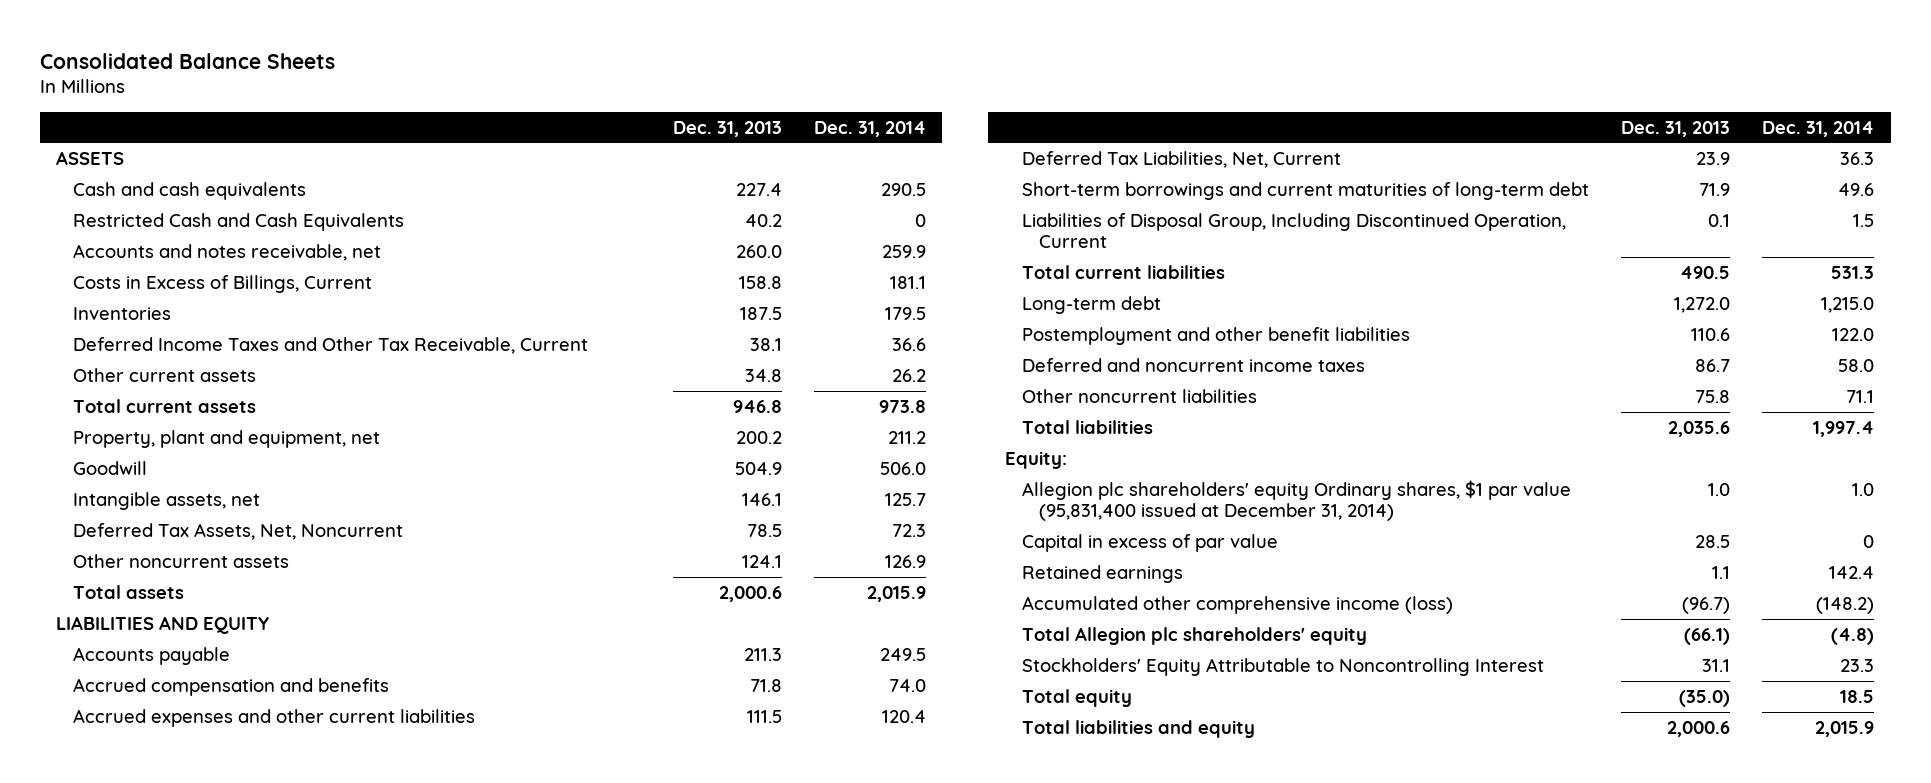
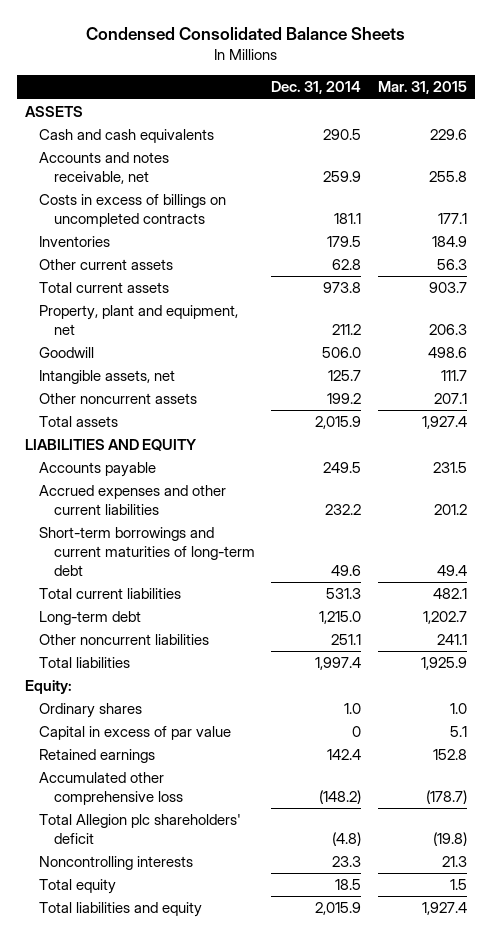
- Consolidated Balance Sheets
+ Condensed Consolidated Balance Sheets
- | Dec. 31, 2013 | Dec. 31, 2014
+ | Dec. 31, 2014 | Mar. 31, 2015
- Restricted Cash and Cash Equivalents | 40.2 | 0
- Costs in Excess of Billings, Current | 158.8 | 181.1
+ Costs in excess of billings on uncompleted contracts | 181.1 | 177.1
- Deferred Income Taxes and Other Tax Receivable, Current | 38.1 | 36.6
- Other current assets | 34.8 | 26.2
+ Other current assets | 62.8 | 56.3
- Deferred Tax Assets, Net, Noncurrent | 78.5 | 72.3
- Other noncurrent assets | 124.1 | 126.9
+ Other noncurrent assets | 199.2 | 207.1
- Accrued compensation and benefits | 71.8 | 74.0
- Accrued expenses and other current liabilities | 111.5 | 120.4
- Deferred Tax Liabilities, Net, Current | 23.9 | 36.3
+ Accrued expenses and other current liabilities | 232.2 | 201.2
- Liabilities of Disposal Group, Including Discontinued Operation, Current | 0.1 | 1.5
- Postemployment and other benefit liabilities | 110.6 | 122.0
- Deferred and noncurrent income taxes | 86.7 | 58.0
- Other noncurrent liabilities | 75.8 | 71.1
+ Other noncurrent liabilities | 251.1 | 241.1
- Allegion plc shareholders' equity Ordinary shares, $1 par value (95,831,400 issued at December 31, 2014) | 1.0 | 1.0
+ Ordinary shares | 1.0 | 1.0
- Accumulated other comprehensive income (loss) | (96.7) | (148.2)
- Total Allegion plc shareholders' equity | (66.1) | (4.8)
- Stockholders' Equity Attributable to Noncontrolling Interest | 31.1 | 23.3
+ Accumulated other comprehensive loss | (148.2) | (178.7)
+ Total Allegion plc shareholders' deficit | (4.8) | (19.8)
+ Noncontrolling interests | 23.3 | 21.3

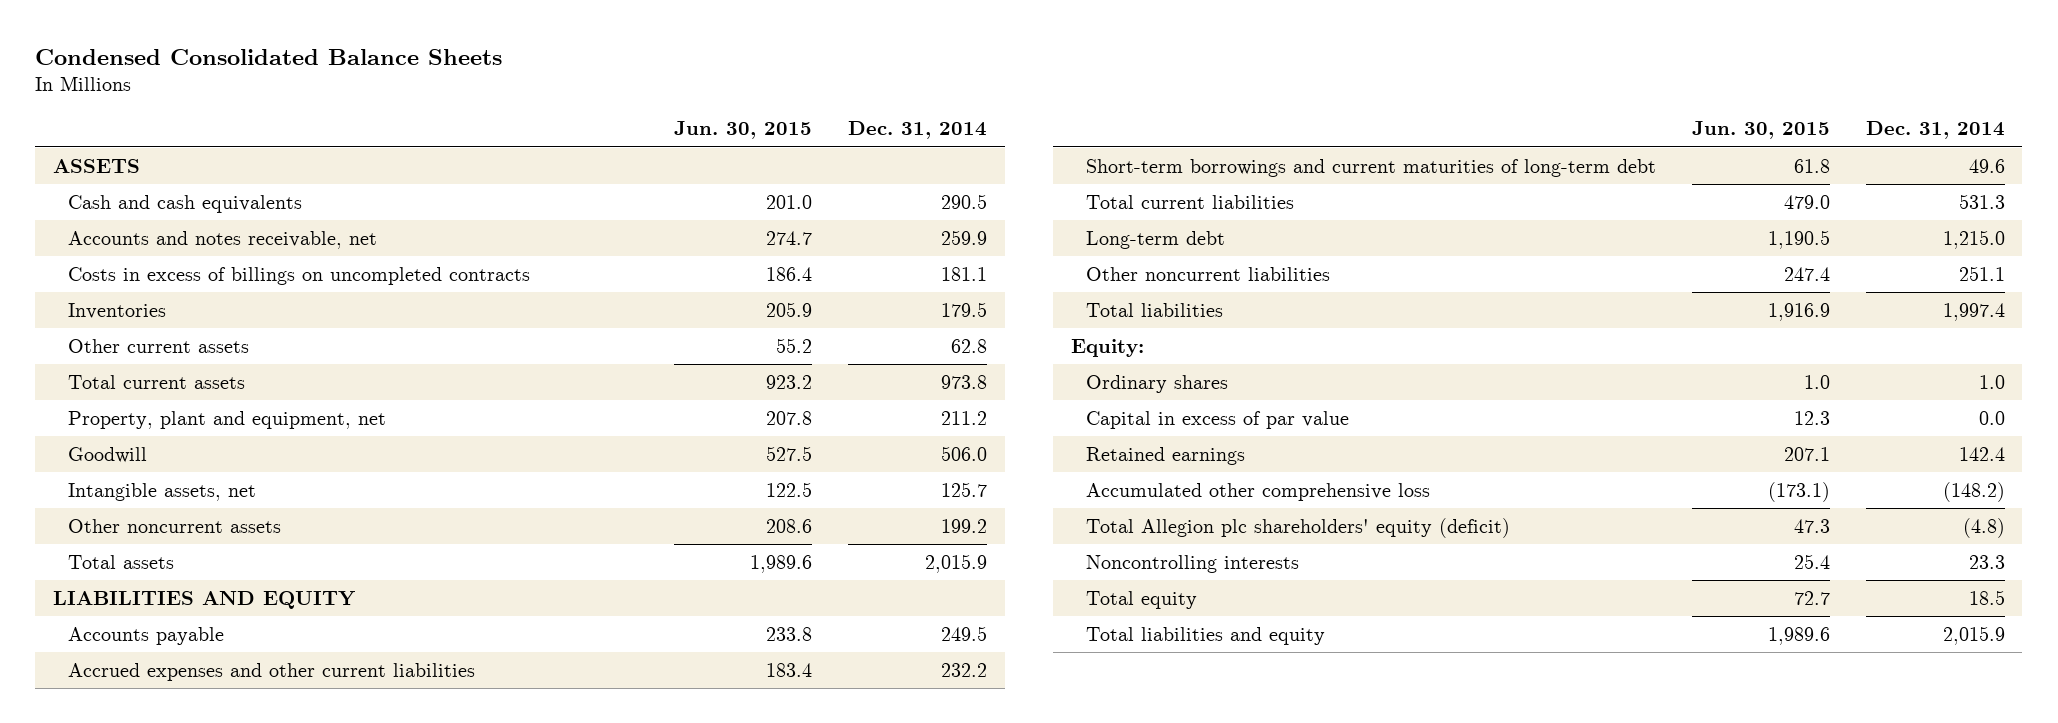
- | Dec. 31, 2014 | Mar. 31, 2015
+ | Jun. 30, 2015 | Dec. 31, 2014
- Capital in excess of par value | 0 | 5.1
+ Capital in excess of par value | 12.3 | 0.0
- Total Allegion plc shareholders' deficit | (4.8) | (19.8)
+ Total Allegion plc shareholders' equity (deficit) | 47.3 | (4.8)

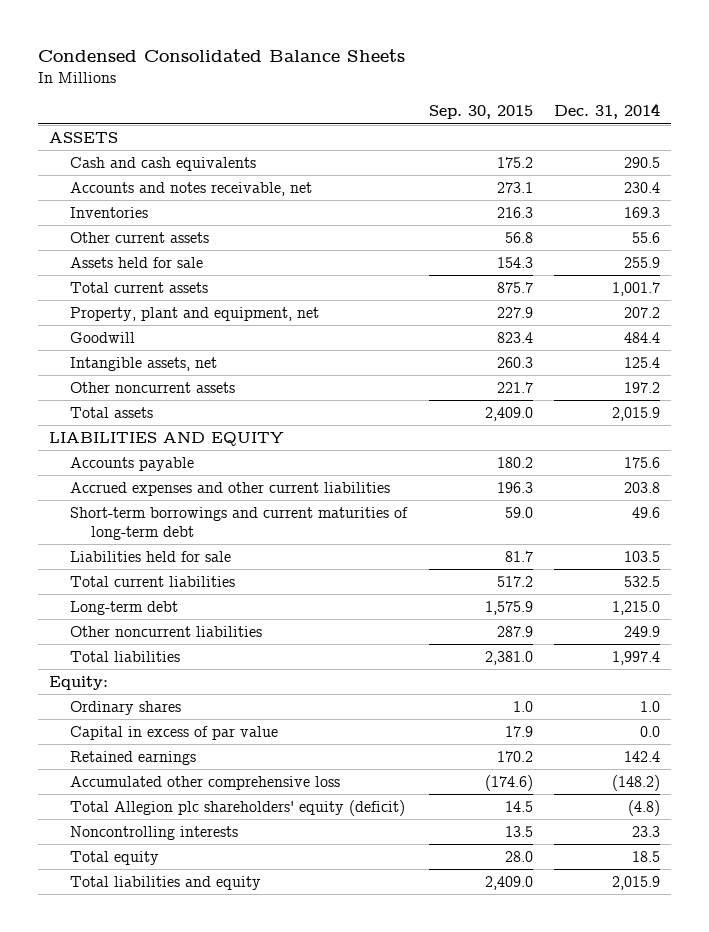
- | Jun. 30, 2015 | Dec. 31, 2014
+ | Sep. 30, 2015 | Dec. 31, 2014
- Accounts and notes receivable, net | 274.7 | 259.9
- Costs in excess of billings on uncompleted contracts | 186.4 | 181.1
- Inventories | 205.9 | 179.5
- Other current assets | 55.2 | 62.8
- Total current assets | 923.2 | 973.8
- Property, plant and equipment, net | 207.8 | 211.2
- Goodwill | 527.5 | 506.0
- Intangible assets, net | 122.5 | 125.7
- Other noncurrent assets | 208.6 | 199.2
+ Accounts and notes receivable, net | 273.1 | 230.4
+ Inventories | 216.3 | 169.3
+ Other current assets | 56.8 | 55.6
+ Assets held for sale | 154.3 | 255.9
+ Total current assets | 875.7 | 1,001.7
+ Property, plant and equipment, net | 227.9 | 207.2
+ Goodwill | 823.4 | 484.4
+ Intangible assets, net | 260.3 | 125.4
+ Other noncurrent assets | 221.7 | 197.2
- Accounts payable | 233.8 | 249.5
- Accrued expenses and other current liabilities | 183.4 | 232.2
+ Accounts payable | 180.2 | 175.6
+ Accrued expenses and other current liabilities | 196.3 | 203.8
- Total current liabilities | 479.0 | 531.3
+ Liabilities held for sale | 81.7 | 103.5
+ Total current liabilities | 517.2 | 532.5
- Other noncurrent liabilities | 247.4 | 251.1
+ Other noncurrent liabilities | 287.9 | 249.9

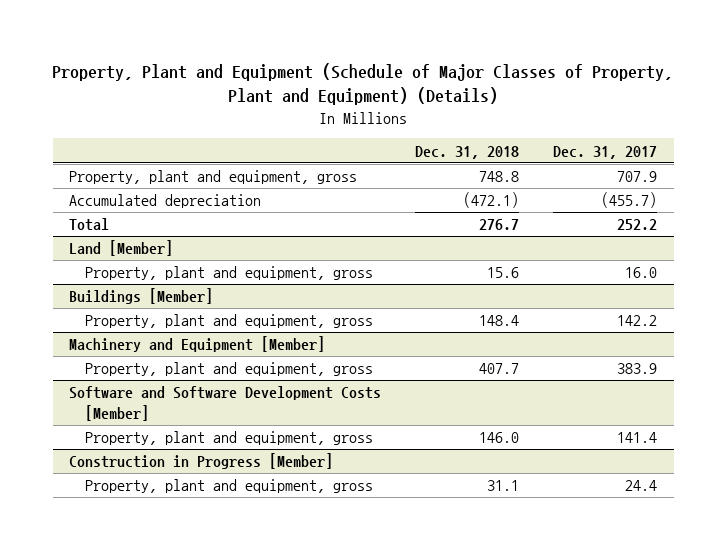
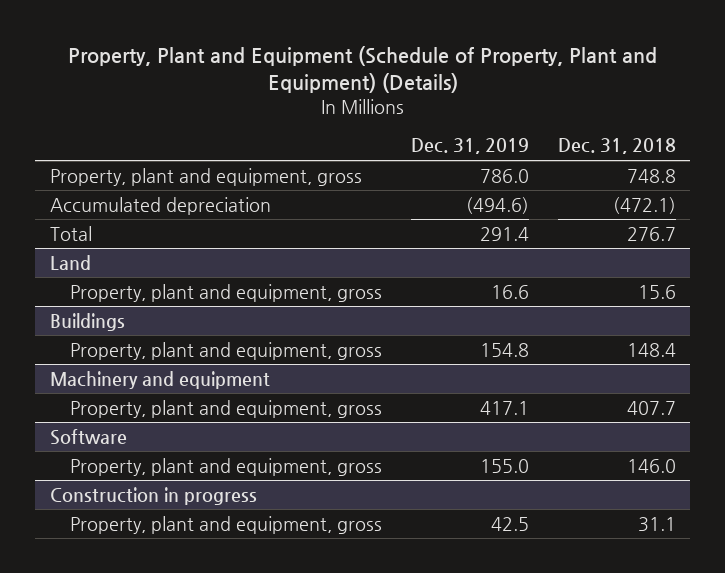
- Property, Plant and Equipment (Schedule of Major Classes of Property, Plant and Equipment) (Details)
+ Property, Plant and Equipment (Schedule of Property, Plant and Equipment) (Details)
- | Dec. 31, 2018 | Dec. 31, 2017
+ | Dec. 31, 2019 | Dec. 31, 2018
- Land [Member]
+ Land
- Buildings [Member]
+ Buildings
- Machinery and Equipment [Member]
+ Machinery and equipment
- Software and Software Development Costs [Member]
+ Software
- Construction in Progress [Member]
+ Construction in progress

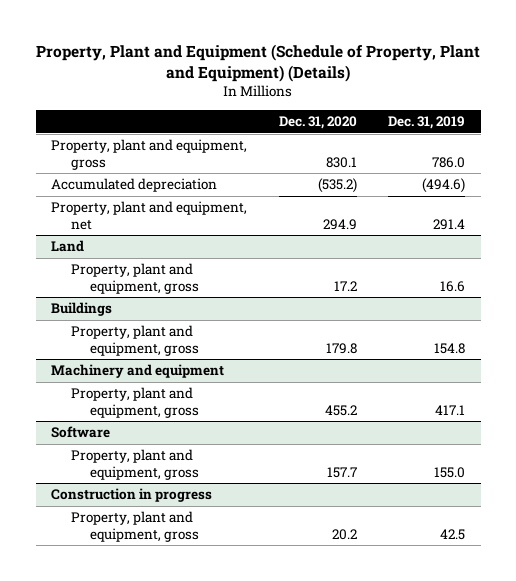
- | Dec. 31, 2019 | Dec. 31, 2018
+ | Dec. 31, 2020 | Dec. 31, 2019
- Total | 291.4 | 276.7
+ Property, plant and equipment, net | 294.9 | 291.4

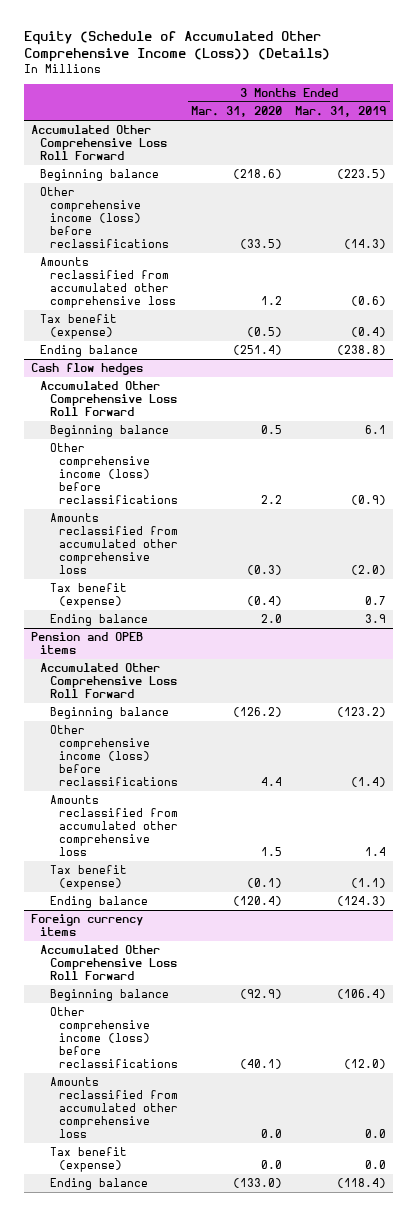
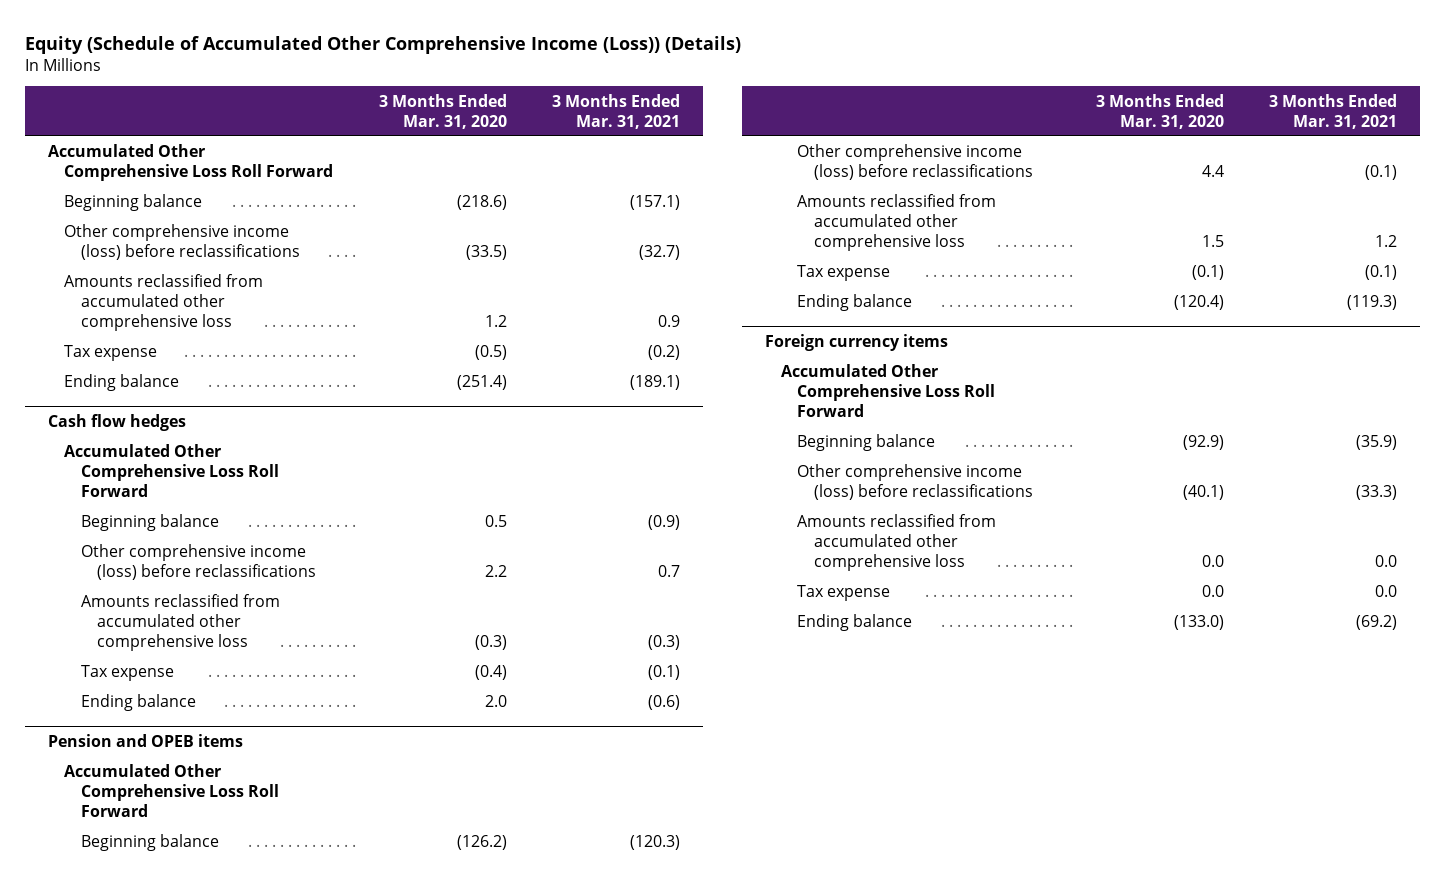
- | 3 Months Ended Mar. 31, 2020 | 3 Months Ended Mar. 31, 2019
+ | 3 Months Ended Mar. 31, 2020 | 3 Months Ended Mar. 31, 2021
- Tax benefit (expense) | (0.5) | (0.4)
+ Tax expense | (0.5) | (0.2)
@ Cash flow hedges
- Tax benefit (expense) | (0.4) | 0.7
+ Tax expense | (0.4) | (0.1)
@ Pension and OPEB items
- Tax benefit (expense) | (0.1) | (1.1)
+ Tax expense | (0.1) | (0.1)
@ Foreign currency items
- Tax benefit (expense) | 0.0 | 0.0
+ Tax expense | 0.0 | 0.0

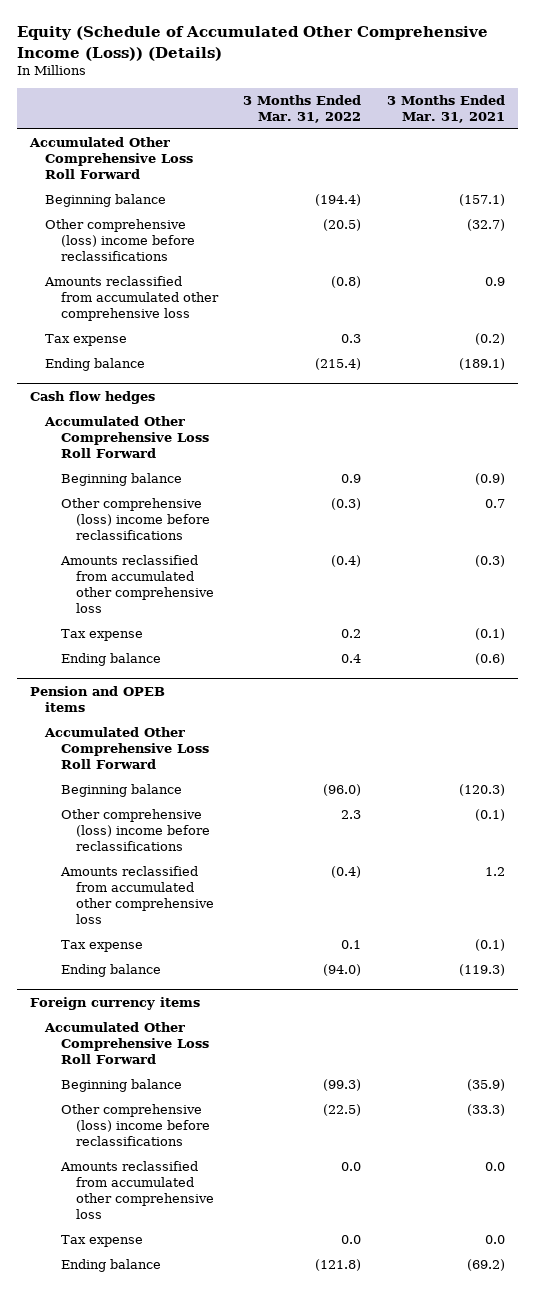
- | 3 Months Ended Mar. 31, 2020 | 3 Months Ended Mar. 31, 2021
+ | 3 Months Ended Mar. 31, 2022 | 3 Months Ended Mar. 31, 2021
- Other comprehensive income (loss) before reclassifications | (33.5) | (32.7)
+ Other comprehensive (loss) income before reclassifications | (20.5) | (32.7)
@ Cash flow hedges
- Other comprehensive income (loss) before reclassifications | 2.2 | 0.7
+ Other comprehensive (loss) income before reclassifications | (0.3) | 0.7
@ Pension and OPEB items
- Other comprehensive income (loss) before reclassifications | 4.4 | (0.1)
+ Other comprehensive (loss) income before reclassifications | 2.3 | (0.1)
@ Foreign currency items
- Other comprehensive income (loss) before reclassifications | (40.1) | (33.3)
+ Other comprehensive (loss) income before reclassifications | (22.5) | (33.3)

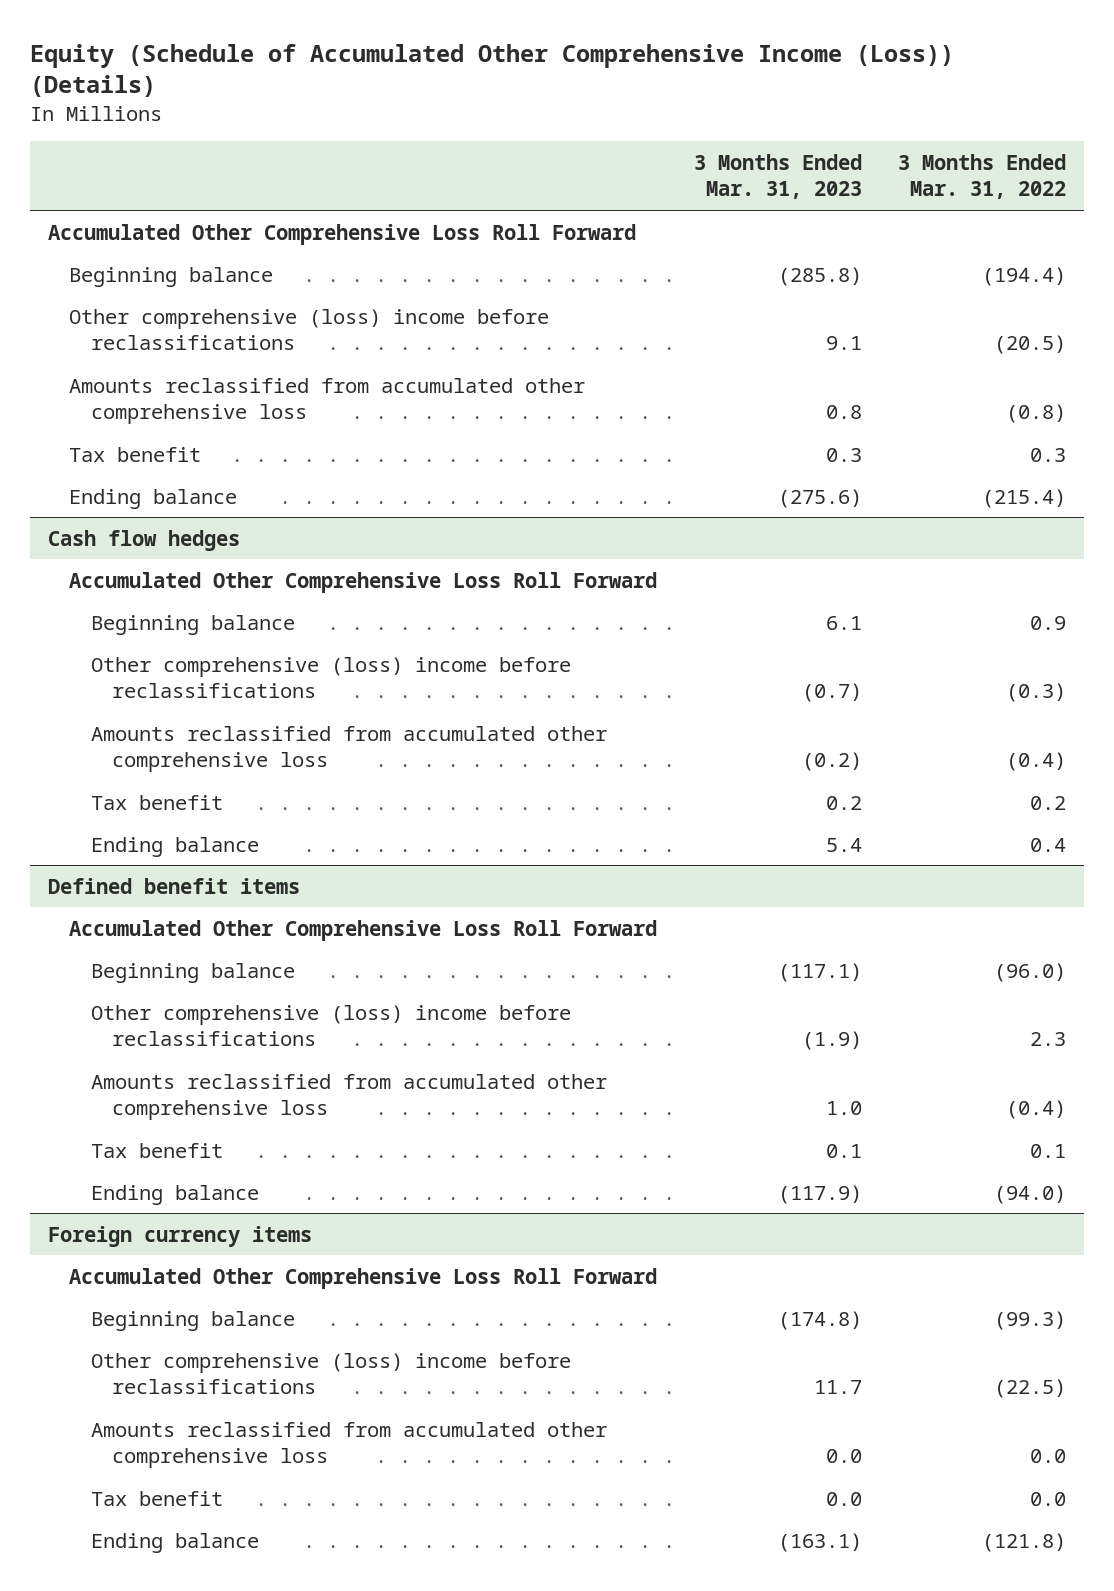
- | 3 Months Ended Mar. 31, 2022 | 3 Months Ended Mar. 31, 2021
+ | 3 Months Ended Mar. 31, 2023 | 3 Months Ended Mar. 31, 2022
- Tax expense | 0.3 | (0.2)
+ Tax benefit | 0.3 | 0.3
@ Cash flow hedges
- Tax expense | 0.2 | (0.1)
+ Tax benefit | 0.2 | 0.2
- Pension and OPEB items
+ Defined benefit items
- Tax expense | 0.1 | (0.1)
+ Tax benefit | 0.1 | 0.1
@ Foreign currency items
- Tax expense | 0.0 | 0.0
+ Tax benefit | 0.0 | 0.0

